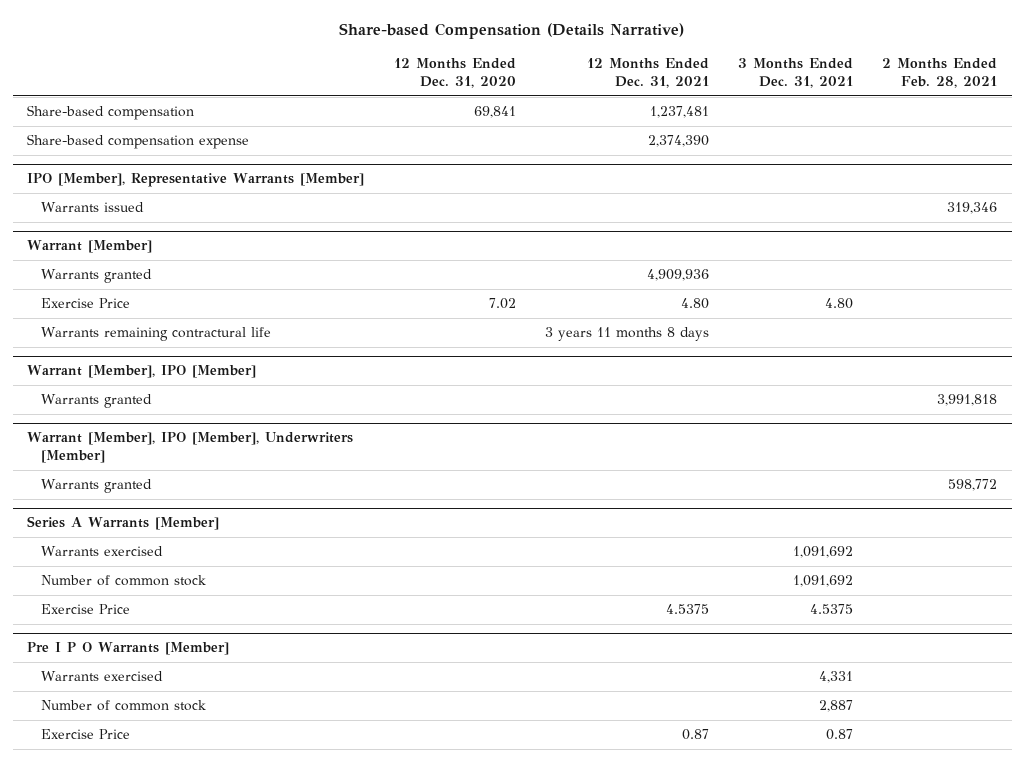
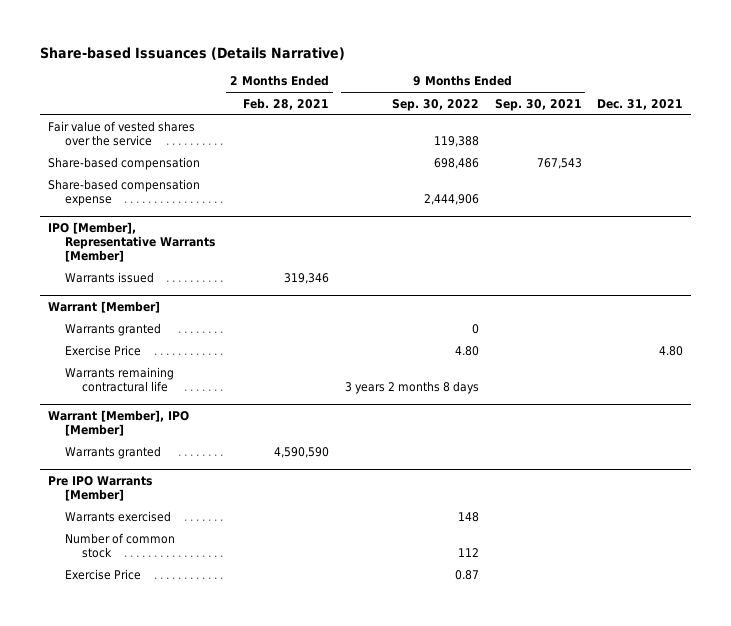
- Share-based Compensation (Details Narrative)
+ Share-based Issuances (Details Narrative)
- | 12 Months Ended Dec. 31, 2020 | 12 Months Ended Dec. 31, 2021 | 3 Months Ended Dec. 31, 2021 | 2 Months Ended Feb. 28, 2021
+ | 2 Months Ended Feb. 28, 2021 | 9 Months Ended Sep. 30, 2022 | 9 Months Ended Sep. 30, 2021 | Dec. 31, 2021
+ Fair value of vested shares over the service | | 119,388 | |
@ Warrant [Member], IPO [Member]
- Warrants granted | | | | 3,991,818
- Warrant [Member], IPO [Member], Underwriters [Member]
- Warrants granted | | | | 598,772
- Series A Warrants [Member]
- Warrants exercised | | | 1,091,692 |
- Number of common stock | | | 1,091,692 |
- Exercise Price | | 4.5375 | 4.5375 |
- Pre I P O Warrants [Member]
@ Warrant [Member], IPO [Member]
+ Warrants granted | 4,590,590 | | |
+ Pre IPO Warrants [Member]

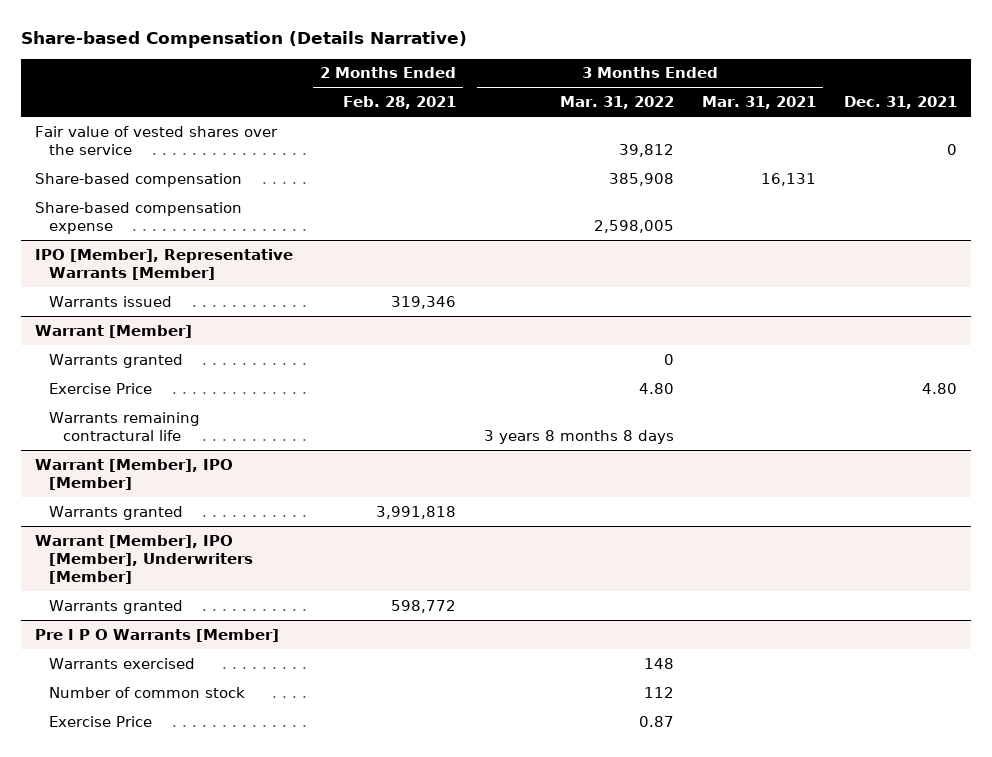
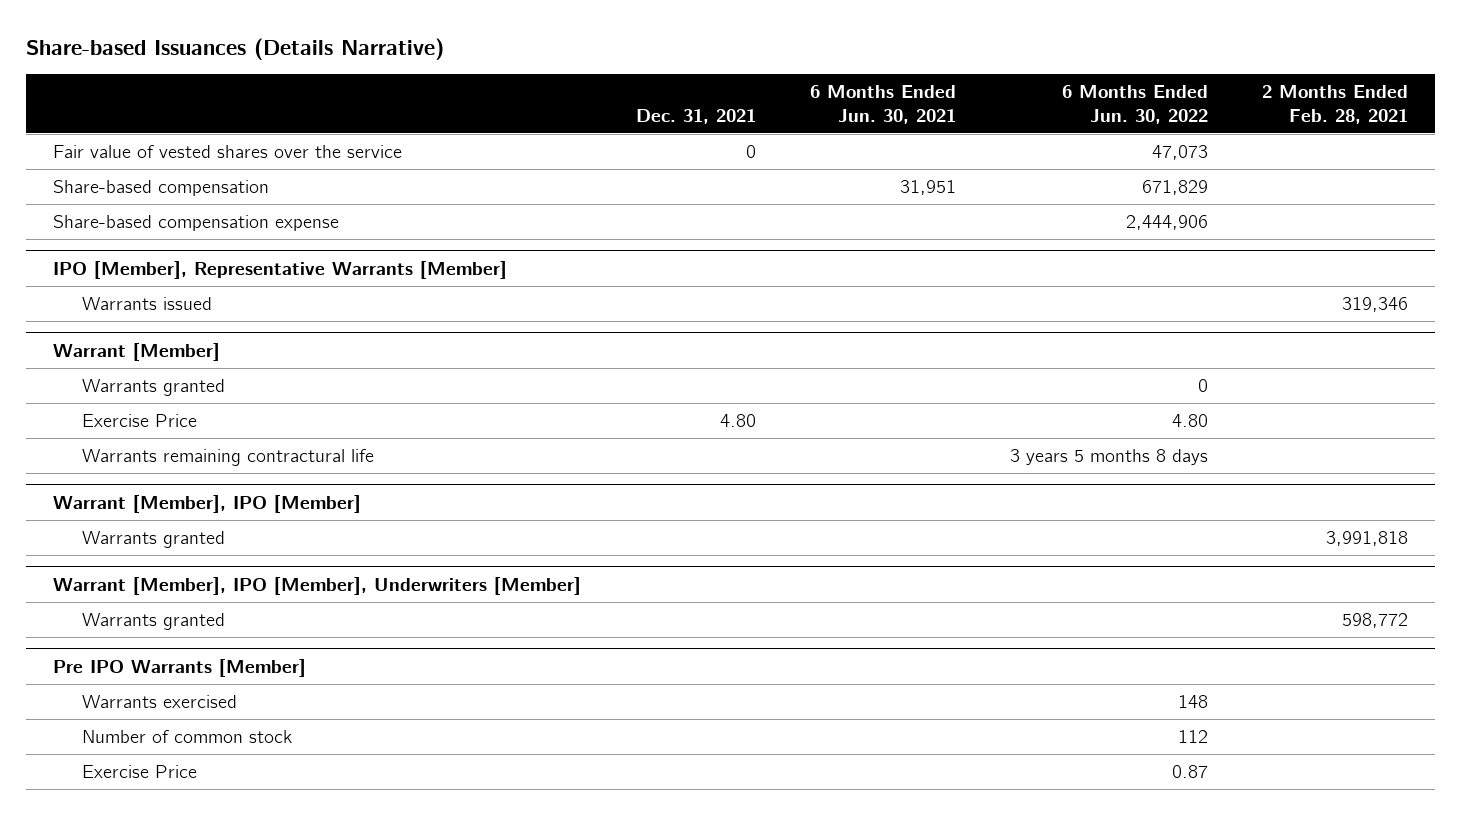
- Share-based Compensation (Details Narrative)
+ Share-based Issuances (Details Narrative)
- | 2 Months Ended Feb. 28, 2021 | 3 Months Ended Mar. 31, 2022 | 3 Months Ended Mar. 31, 2021 | Dec. 31, 2021
+ | Dec. 31, 2021 | 6 Months Ended Jun. 30, 2021 | 6 Months Ended Jun. 30, 2022 | 2 Months Ended Feb. 28, 2021
- Pre I P O Warrants [Member]
+ Pre IPO Warrants [Member]

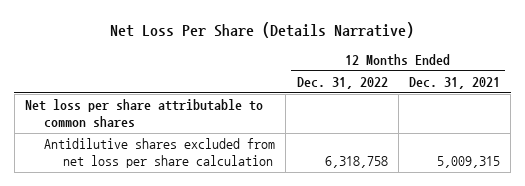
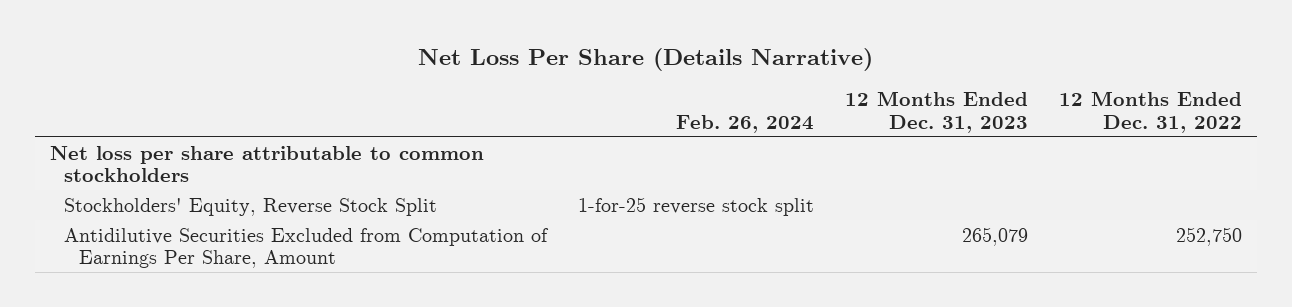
- | 12 Months Ended Dec. 31, 2022 | 12 Months Ended Dec. 31, 2021
+ | Feb. 26, 2024 | 12 Months Ended Dec. 31, 2023 | 12 Months Ended Dec. 31, 2022
- Net loss per share attributable to common shares
- Antidilutive shares excluded from net loss per share calculation | 6,318,758 | 5,009,315
+ Net loss per share attributable to common stockholders
+ Stockholders' Equity, Reverse Stock Split | 1-for-25 reverse stock split | |
+ Antidilutive Securities Excluded from Computation of Earnings Per Share, Amount | | 265,079 | 252,750

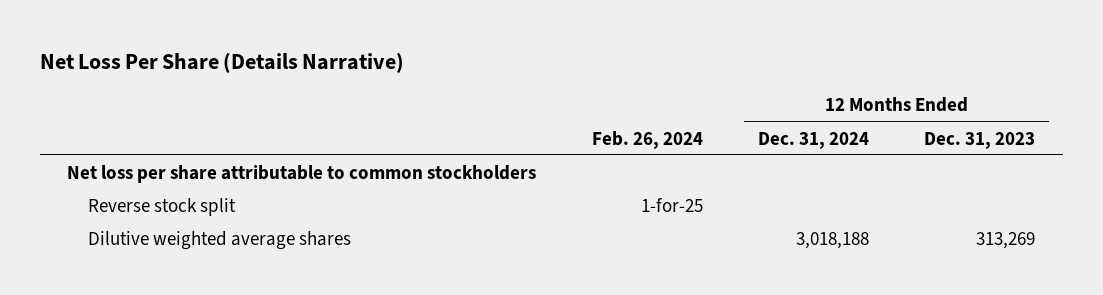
- | Feb. 26, 2024 | 12 Months Ended Dec. 31, 2023 | 12 Months Ended Dec. 31, 2022
+ | Feb. 26, 2024 | 12 Months Ended Dec. 31, 2024 | 12 Months Ended Dec. 31, 2023
- Stockholders' Equity, Reverse Stock Split | 1-for-25 reverse stock split | |
- Antidilutive Securities Excluded from Computation of Earnings Per Share, Amount | | 265,079 | 252,750
+ Reverse stock split | 1-for-25 | |
+ Dilutive weighted average shares | | 3,018,188 | 313,269

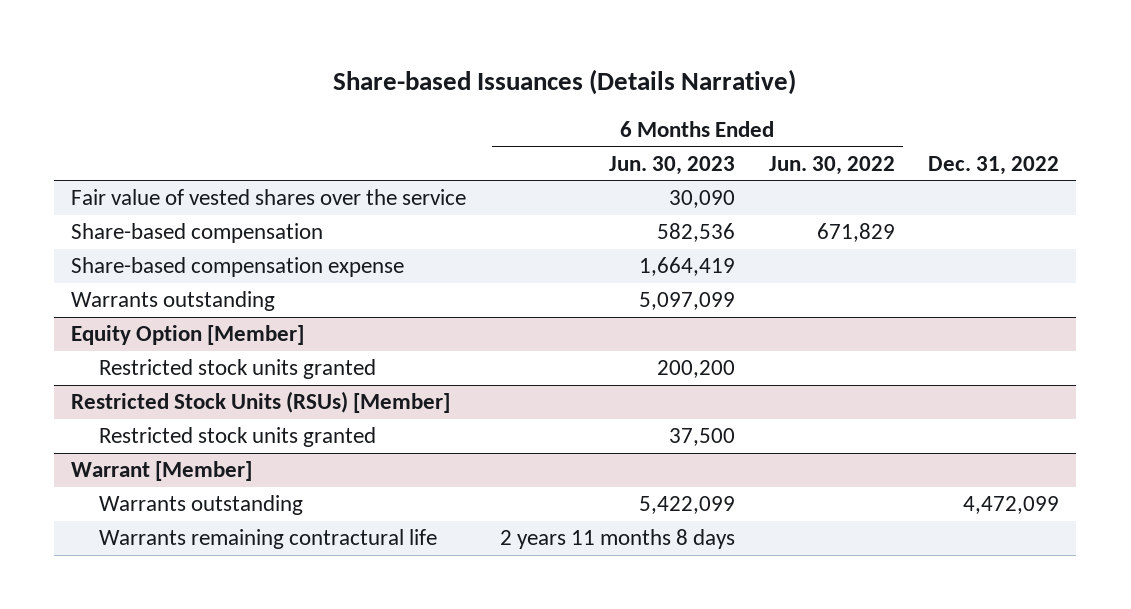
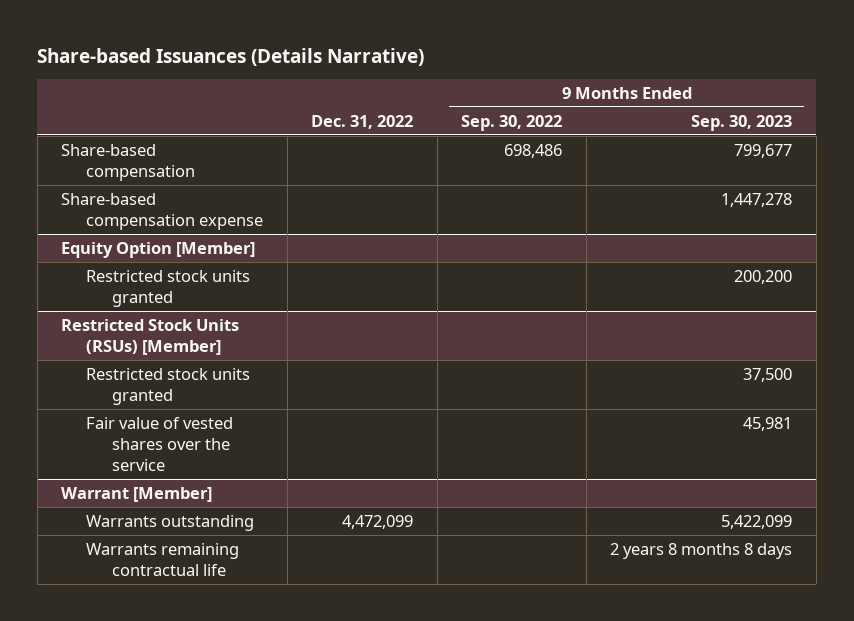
- | 6 Months Ended Jun. 30, 2023 | 6 Months Ended Jun. 30, 2022 | Dec. 31, 2022
+ | Dec. 31, 2022 | 9 Months Ended Sep. 30, 2022 | 9 Months Ended Sep. 30, 2023
- Fair value of vested shares over the service | 30,090 | |
- Warrants outstanding | 5,097,099 | |
@ Restricted Stock Units (RSUs) [Member]
+ Fair value of vested shares over the service | | | 45,981
@ Warrant [Member]
- Warrants remaining contractural life | 2 years 11 months 8 days | |
+ Warrants remaining contractual life | | | 2 years 8 months 8 days

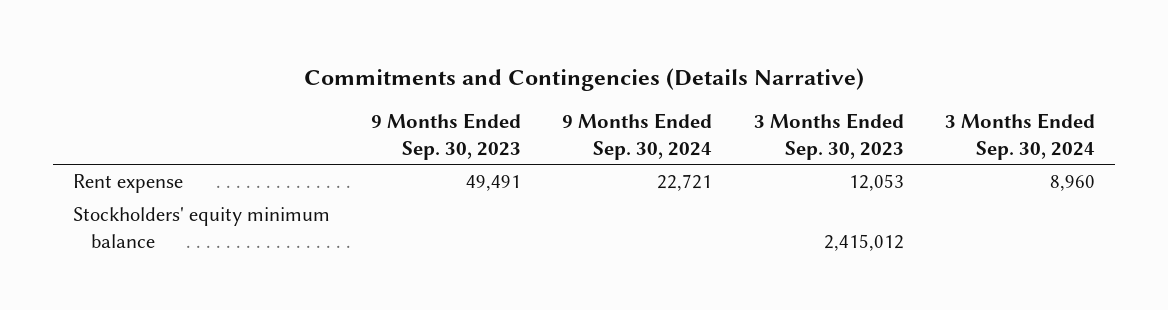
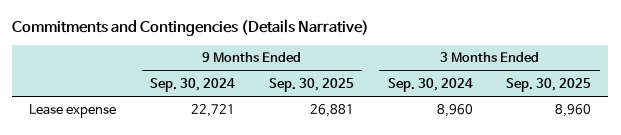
- | 9 Months Ended Sep. 30, 2023 | 9 Months Ended Sep. 30, 2024 | 3 Months Ended Sep. 30, 2023 | 3 Months Ended Sep. 30, 2024
+ | 9 Months Ended Sep. 30, 2024 | 9 Months Ended Sep. 30, 2025 | 3 Months Ended Sep. 30, 2024 | 3 Months Ended Sep. 30, 2025
- Rent expense | 49,491 | 22,721 | 12,053 | 8,960
- Stockholders' equity minimum balance | | | 2,415,012 |
+ Lease expense | 22,721 | 26,881 | 8,960 | 8,960

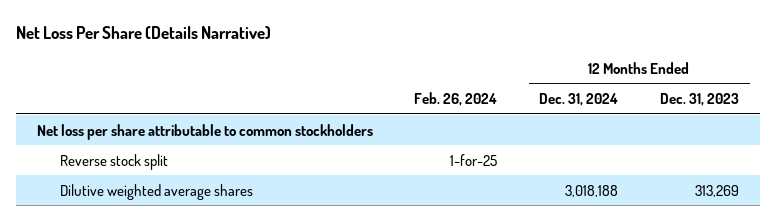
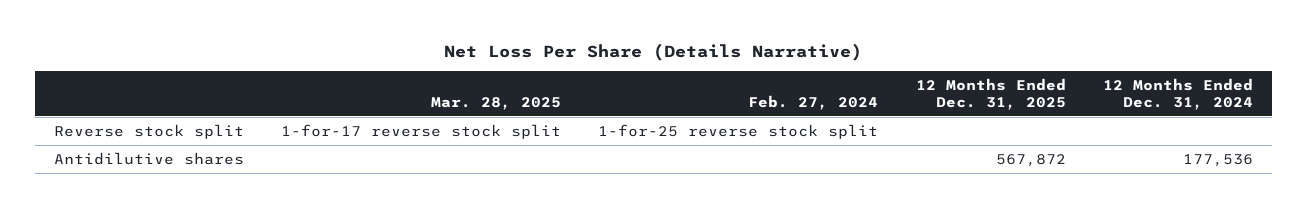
- | Feb. 26, 2024 | 12 Months Ended Dec. 31, 2024 | 12 Months Ended Dec. 31, 2023
+ | Mar. 28, 2025 | Feb. 27, 2024 | 12 Months Ended Dec. 31, 2025 | 12 Months Ended Dec. 31, 2024
- Net loss per share attributable to common stockholders
- Dilutive weighted average shares | | 3,018,188 | 313,269
+ Antidilutive shares | | | 567,872 | 177,536

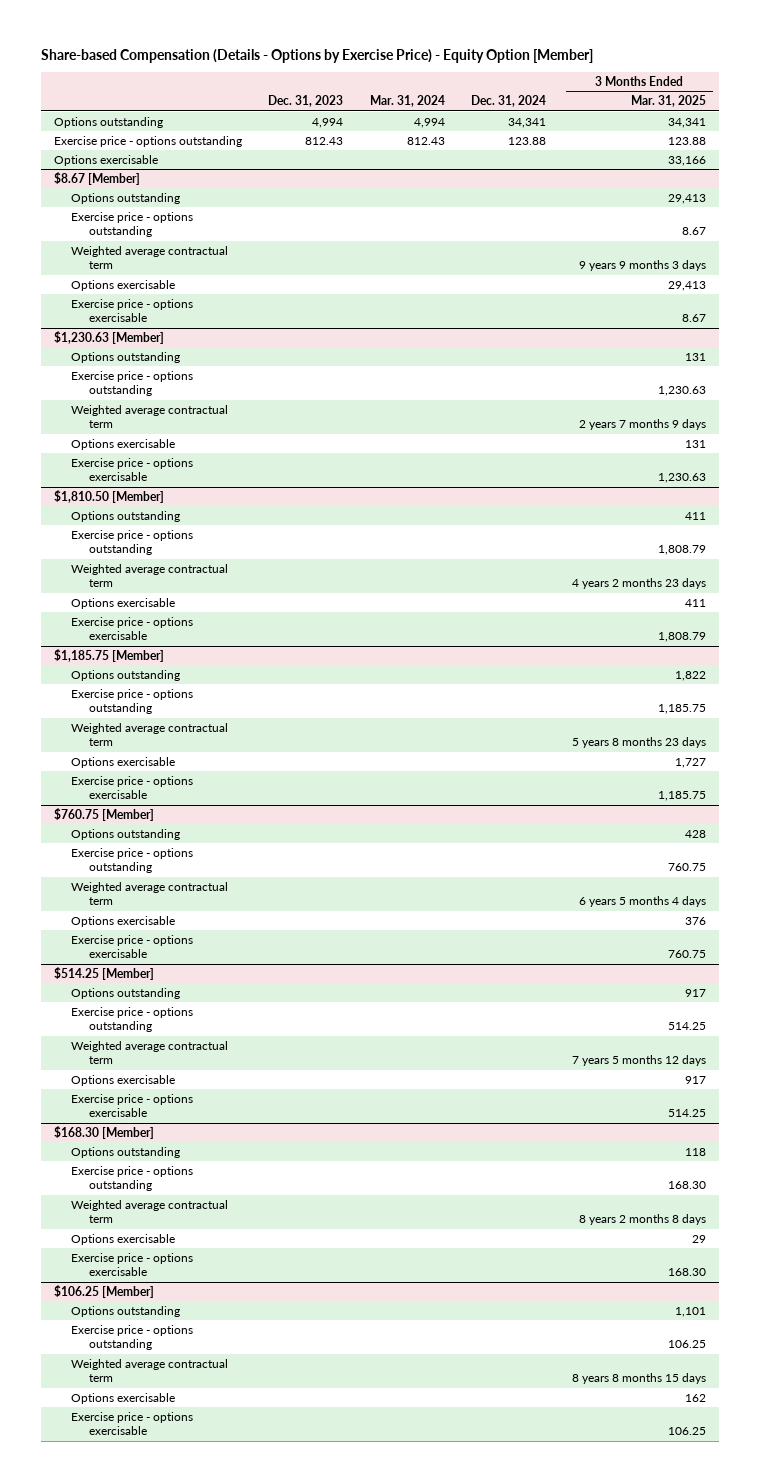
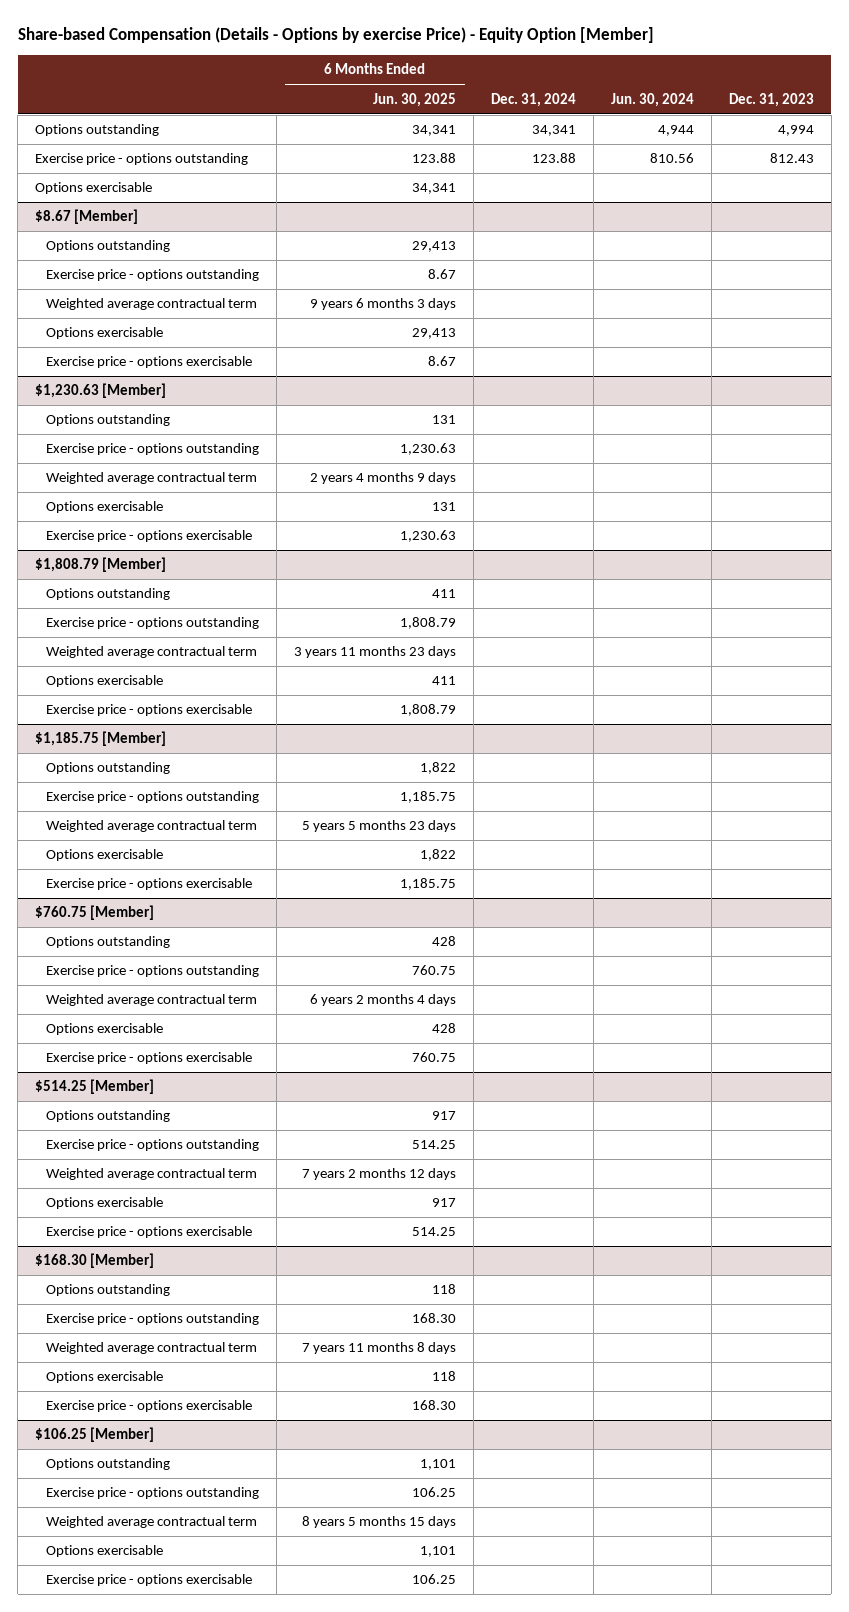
- Share-based Compensation (Details - Options by Exercise Price) - Equity Option [Member]
+ Share-based Compensation (Details - Options by exercise Price) - Equity Option [Member]
- | Dec. 31, 2023 | Mar. 31, 2024 | Dec. 31, 2024 | 3 Months Ended Mar. 31, 2025
+ | 6 Months Ended Jun. 30, 2025 | Dec. 31, 2024 | Jun. 30, 2024 | Dec. 31, 2023
- $1,810.50 [Member]
+ $1,808.79 [Member]

